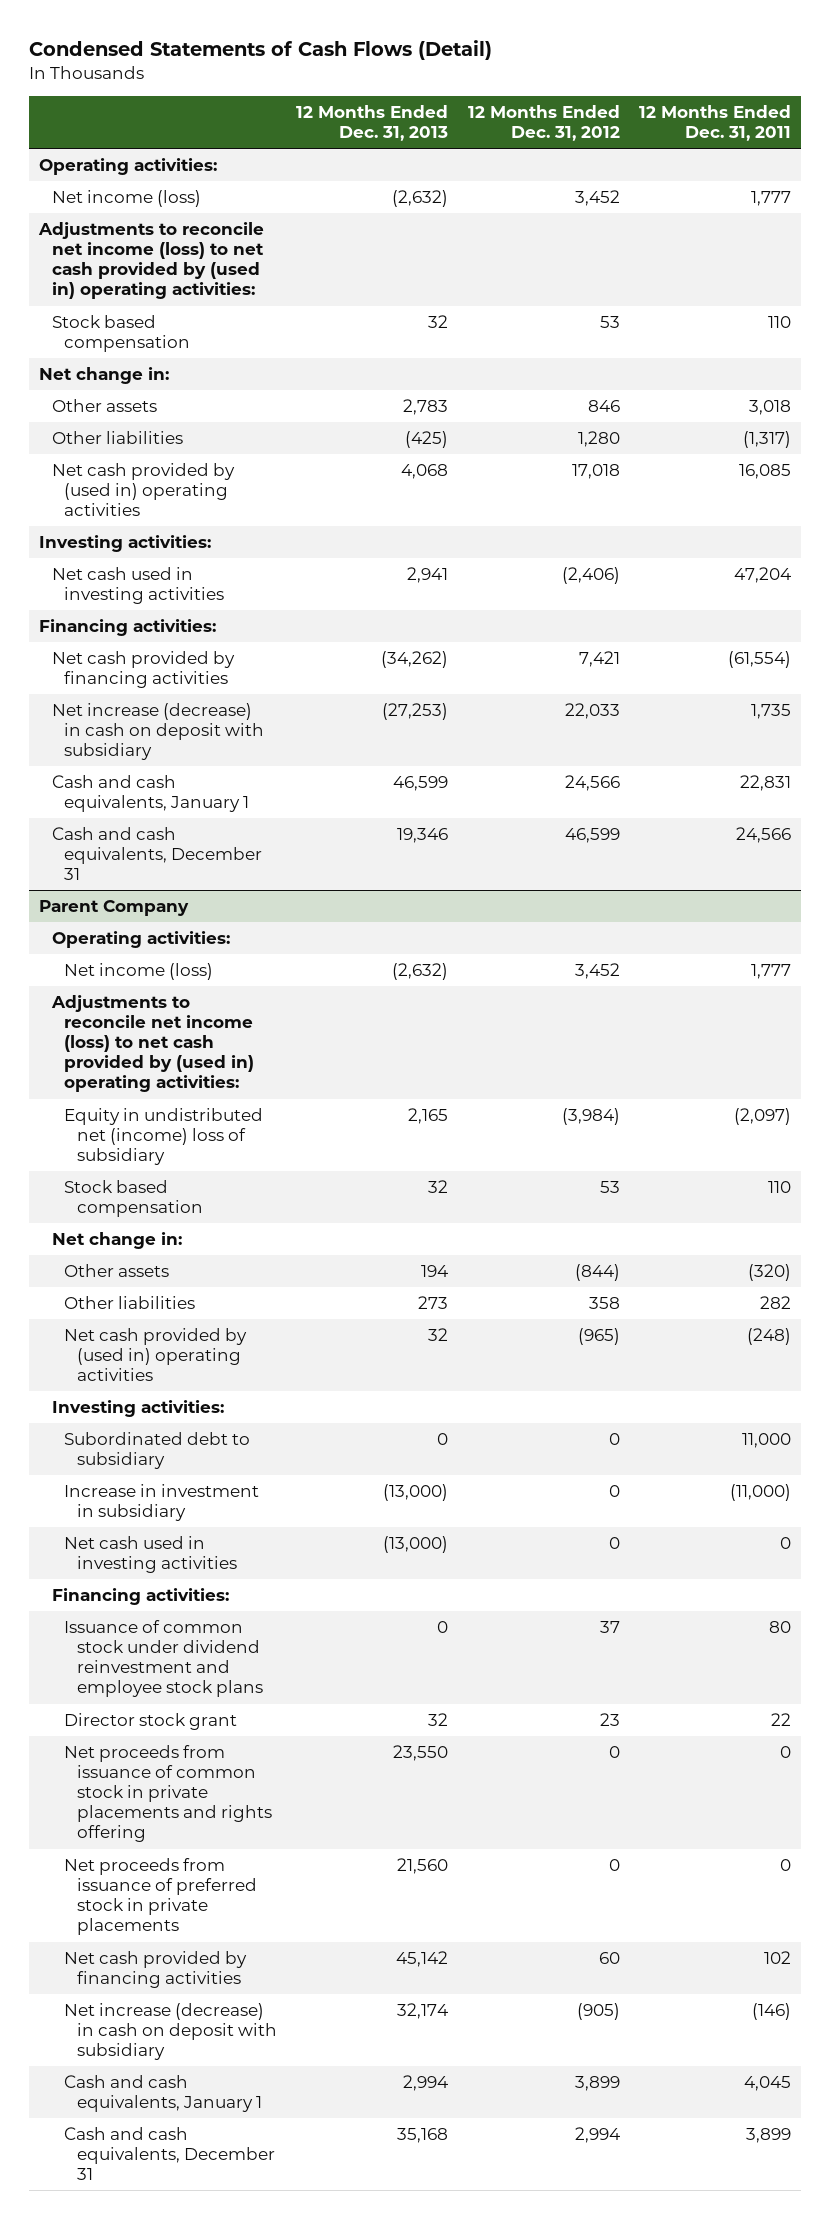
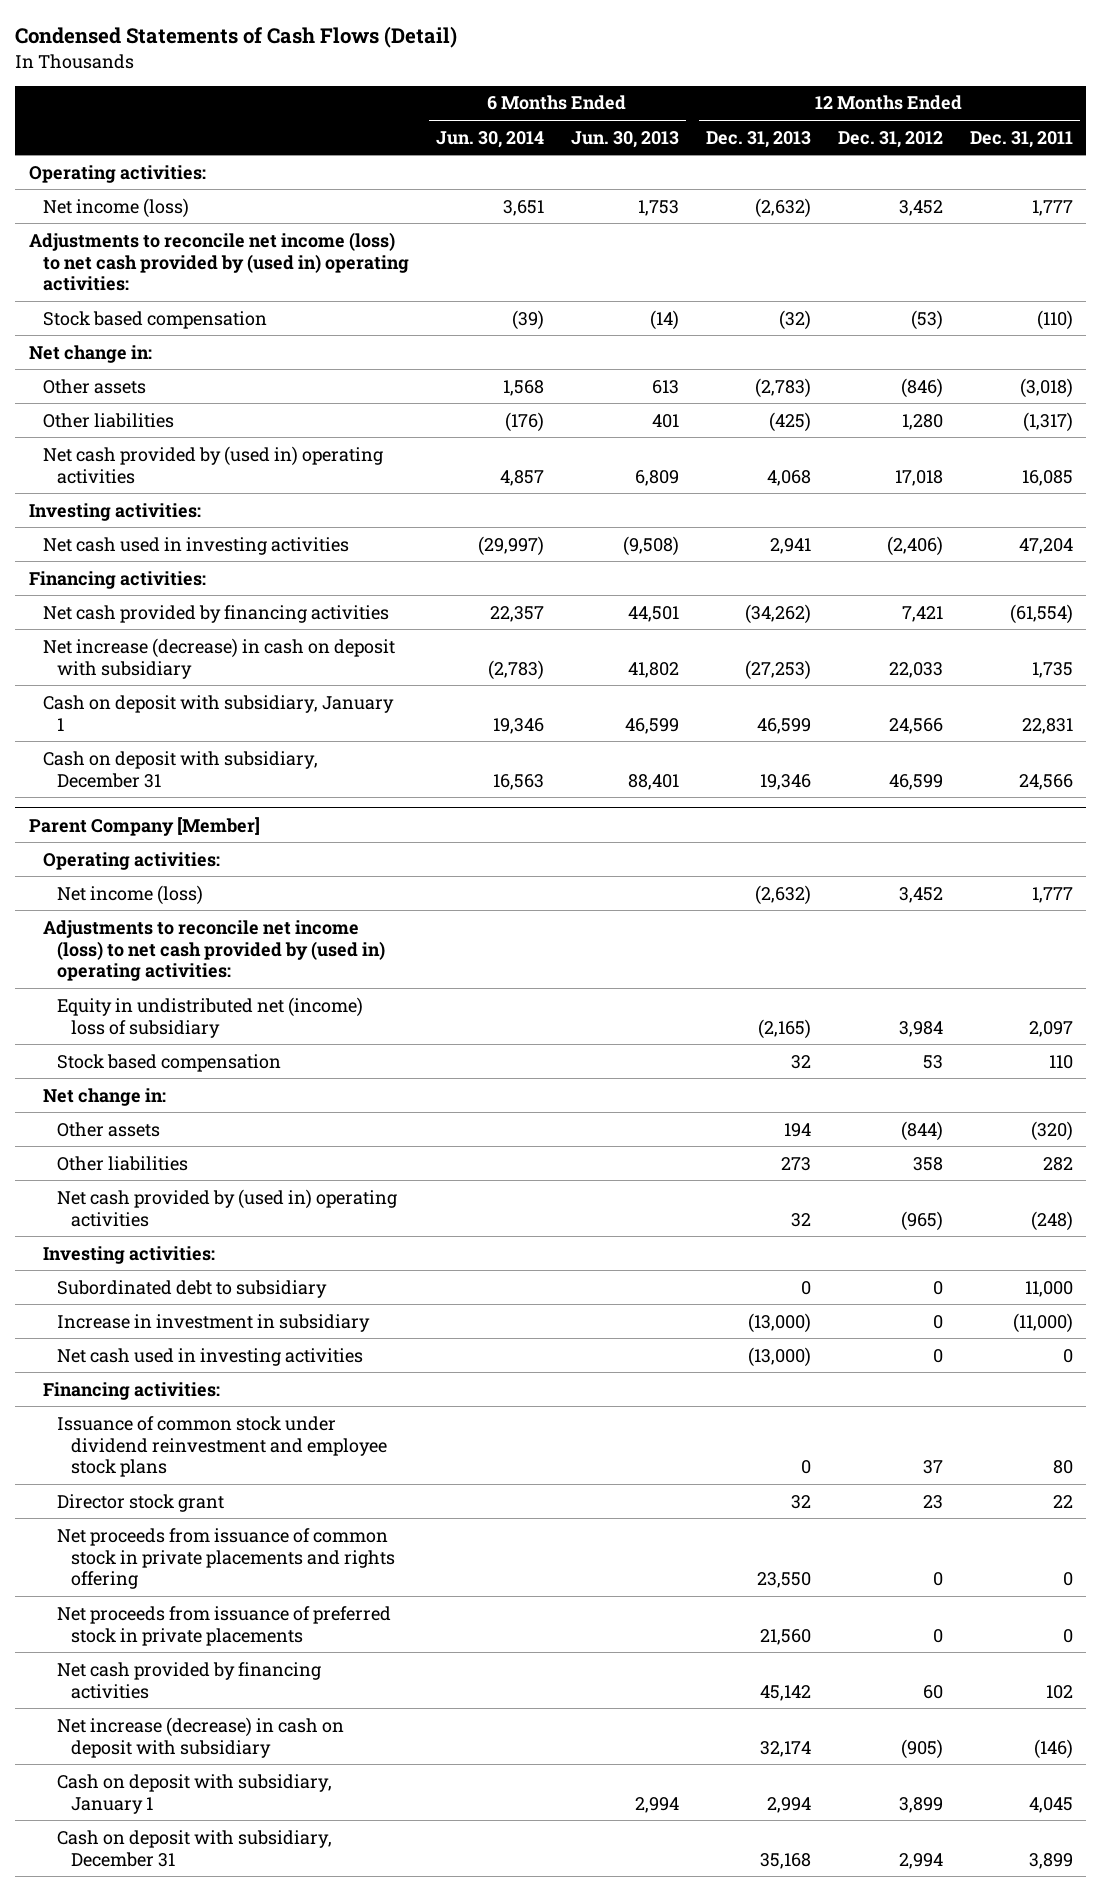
- | 12 Months Ended Dec. 31, 2013 | 12 Months Ended Dec. 31, 2012 | 12 Months Ended Dec. 31, 2011
+ | 6 Months Ended Jun. 30, 2014 | 6 Months Ended Jun. 30, 2013 | 12 Months Ended Dec. 31, 2013 | 12 Months Ended Dec. 31, 2012 | 12 Months Ended Dec. 31, 2011
- Stock based compensation | 32 | 53 | 110
+ Stock based compensation | (39) | (14) | (32) | (53) | (110)
- Other assets | 2,783 | 846 | 3,018
+ Other assets | 1,568 | 613 | (2,783) | (846) | (3,018)
- Cash and cash equivalents, January 1 | 46,599 | 24,566 | 22,831
- Cash and cash equivalents, December 31 | 19,346 | 46,599 | 24,566
- Parent Company
+ Cash on deposit with subsidiary, January 1 | 19,346 | 46,599 | 46,599 | 24,566 | 22,831
+ Cash on deposit with subsidiary, December 31 | 16,563 | 88,401 | 19,346 | 46,599 | 24,566
+ Parent Company [Member]
- Equity in undistributed net (income) loss of subsidiary | 2,165 | (3,984) | (2,097)
+ Equity in undistributed net (income) loss of subsidiary | | | (2,165) | 3,984 | 2,097
- Cash and cash equivalents, January 1 | 2,994 | 3,899 | 4,045
- Cash and cash equivalents, December 31 | 35,168 | 2,994 | 3,899
+ Cash on deposit with subsidiary, January 1 | | 2,994 | 2,994 | 3,899 | 4,045
+ Cash on deposit with subsidiary, December 31 | | | 35,168 | 2,994 | 3,899

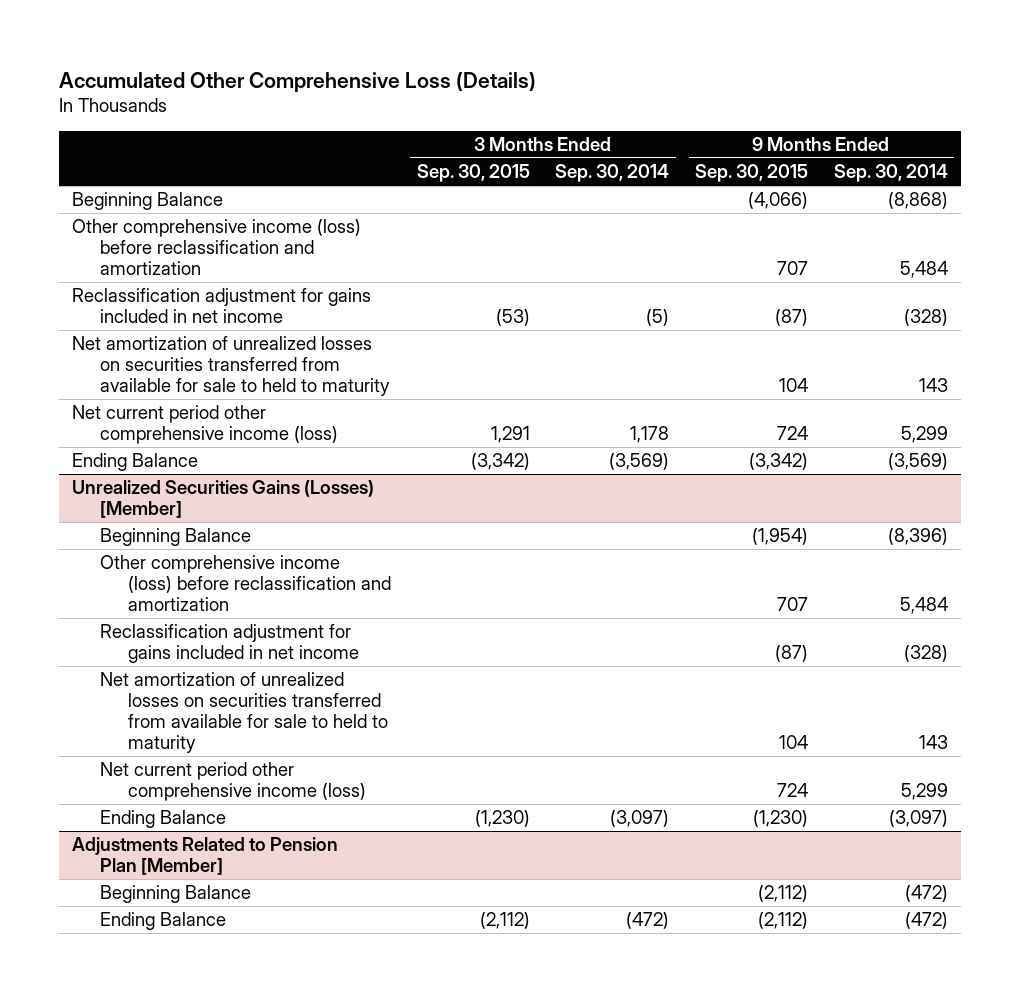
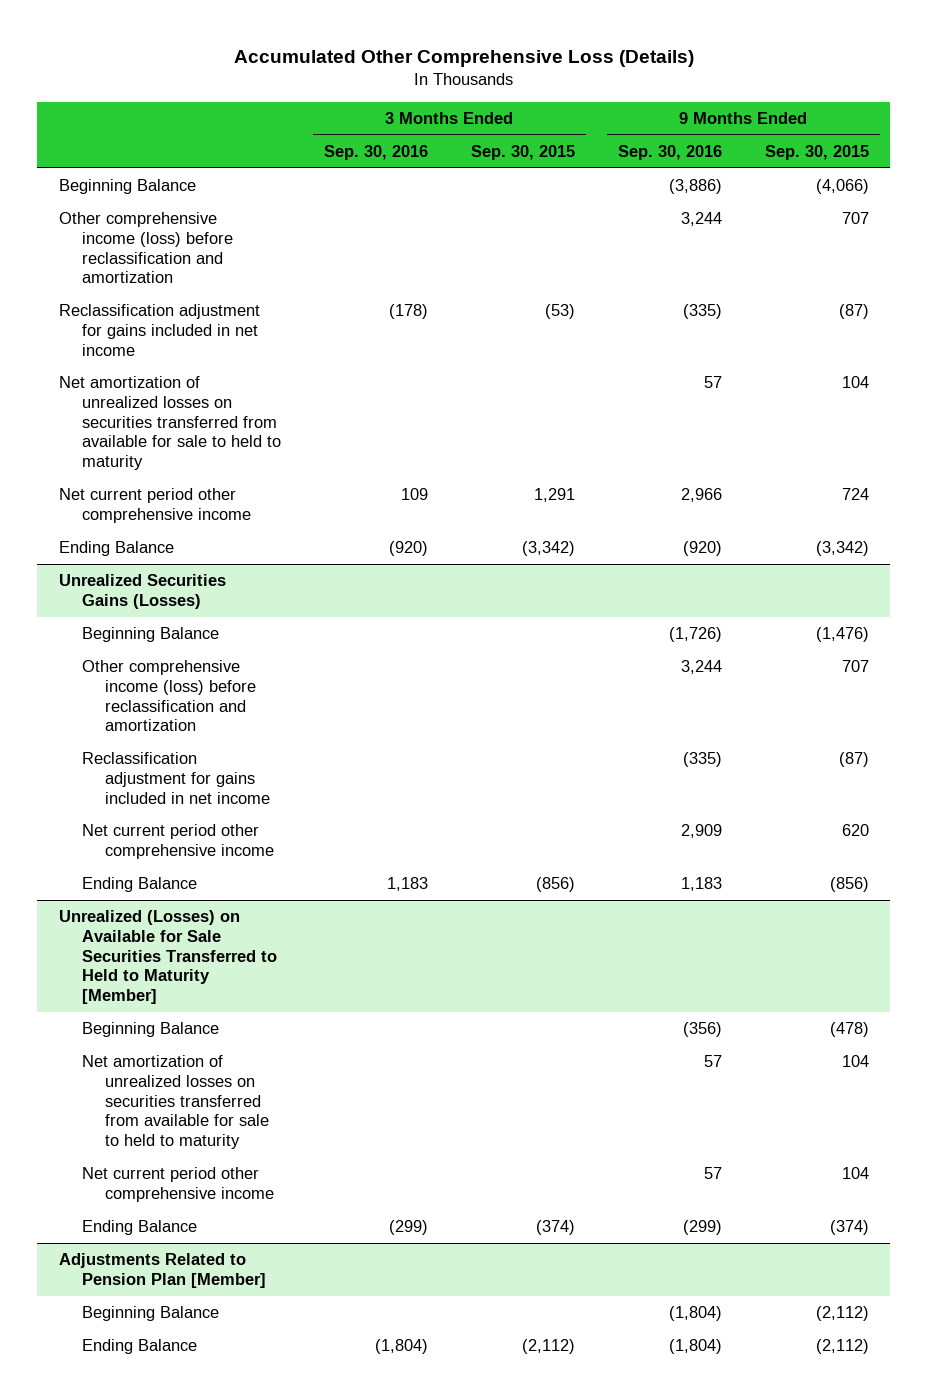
- | 3 Months Ended Sep. 30, 2015 | 3 Months Ended Sep. 30, 2014 | 9 Months Ended Sep. 30, 2015 | 9 Months Ended Sep. 30, 2014
+ | 3 Months Ended Sep. 30, 2016 | 3 Months Ended Sep. 30, 2015 | 9 Months Ended Sep. 30, 2016 | 9 Months Ended Sep. 30, 2015
- Net current period other comprehensive income (loss) | 1,291 | 1,178 | 724 | 5,299
+ Net current period other comprehensive income | 109 | 1,291 | 2,966 | 724
- Unrealized Securities Gains (Losses) [Member]
- Beginning Balance | | | (1,954) | (8,396)
+ Unrealized Securities Gains (Losses)
+ Beginning Balance | | | (1,726) | (1,476)
+ Net current period other comprehensive income | | | 2,909 | 620
+ Ending Balance | 1,183 | (856) | 1,183 | (856)
+ Unrealized (Losses) on Available for Sale Securities Transferred to Held to Maturity [Member]
+ Beginning Balance | | | (356) | (478)
- Net current period other comprehensive income (loss) | | | 724 | 5,299
- Ending Balance | (1,230) | (3,097) | (1,230) | (3,097)
+ Net current period other comprehensive income | | | 57 | 104
+ Ending Balance | (299) | (374) | (299) | (374)

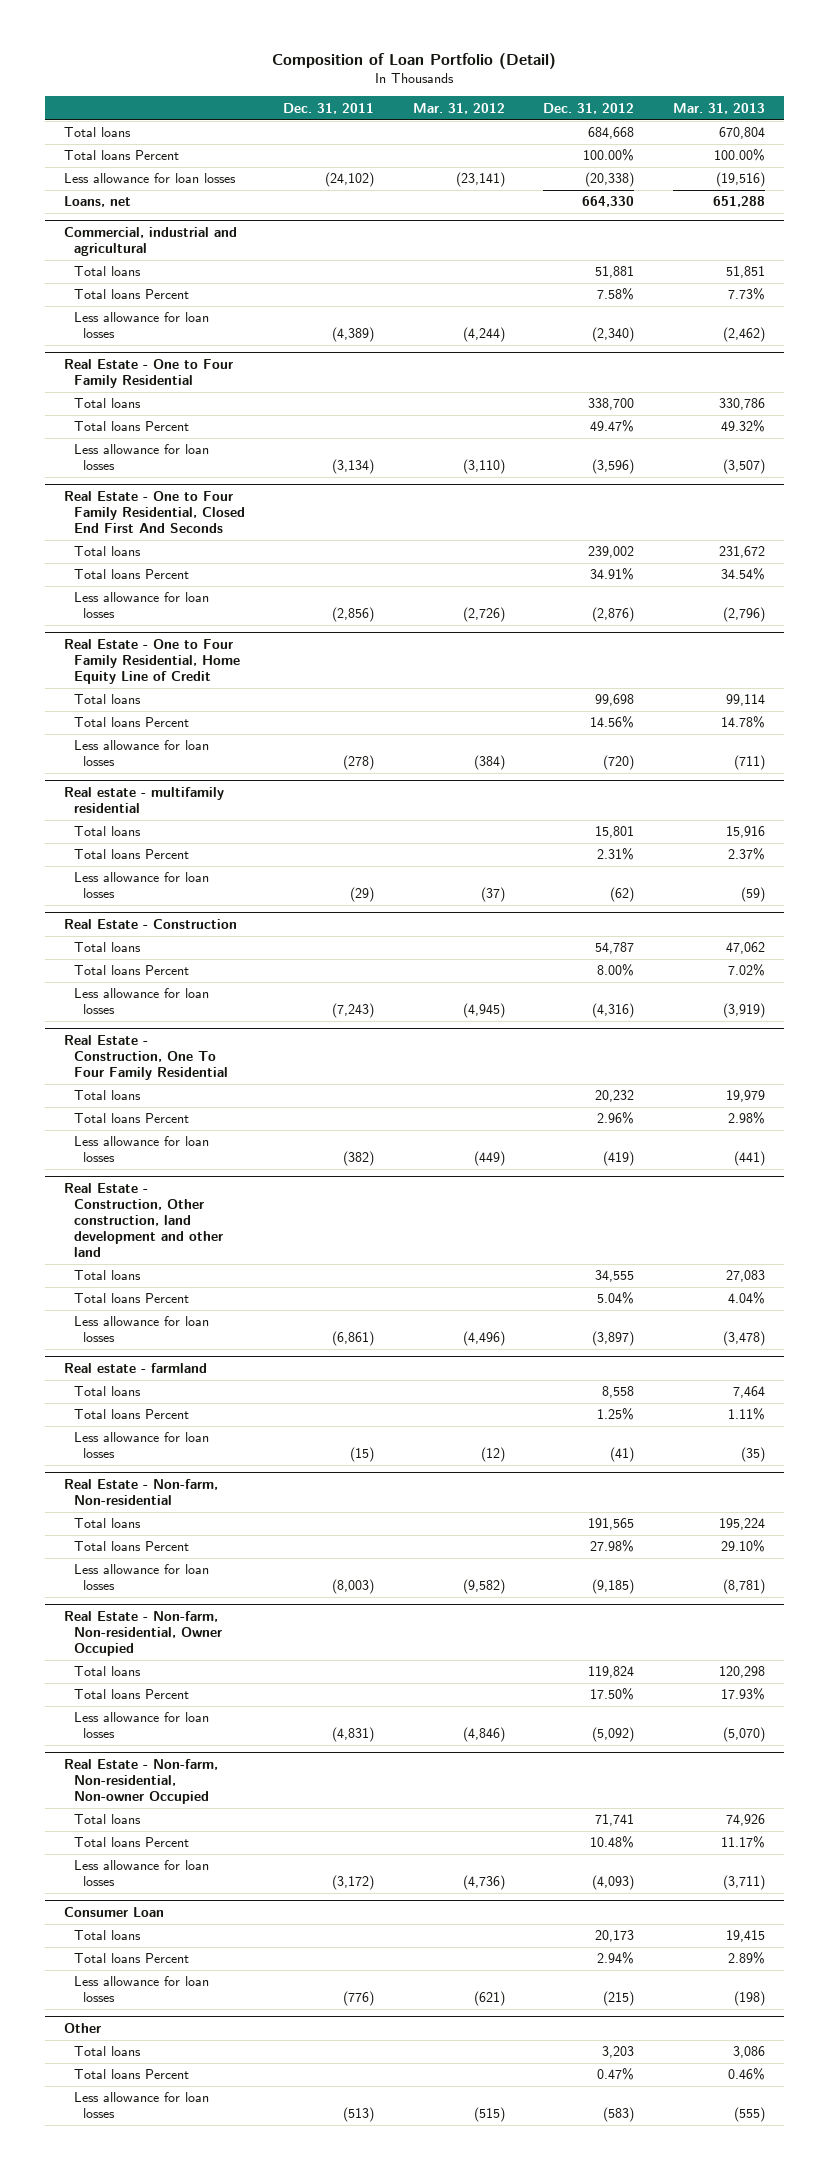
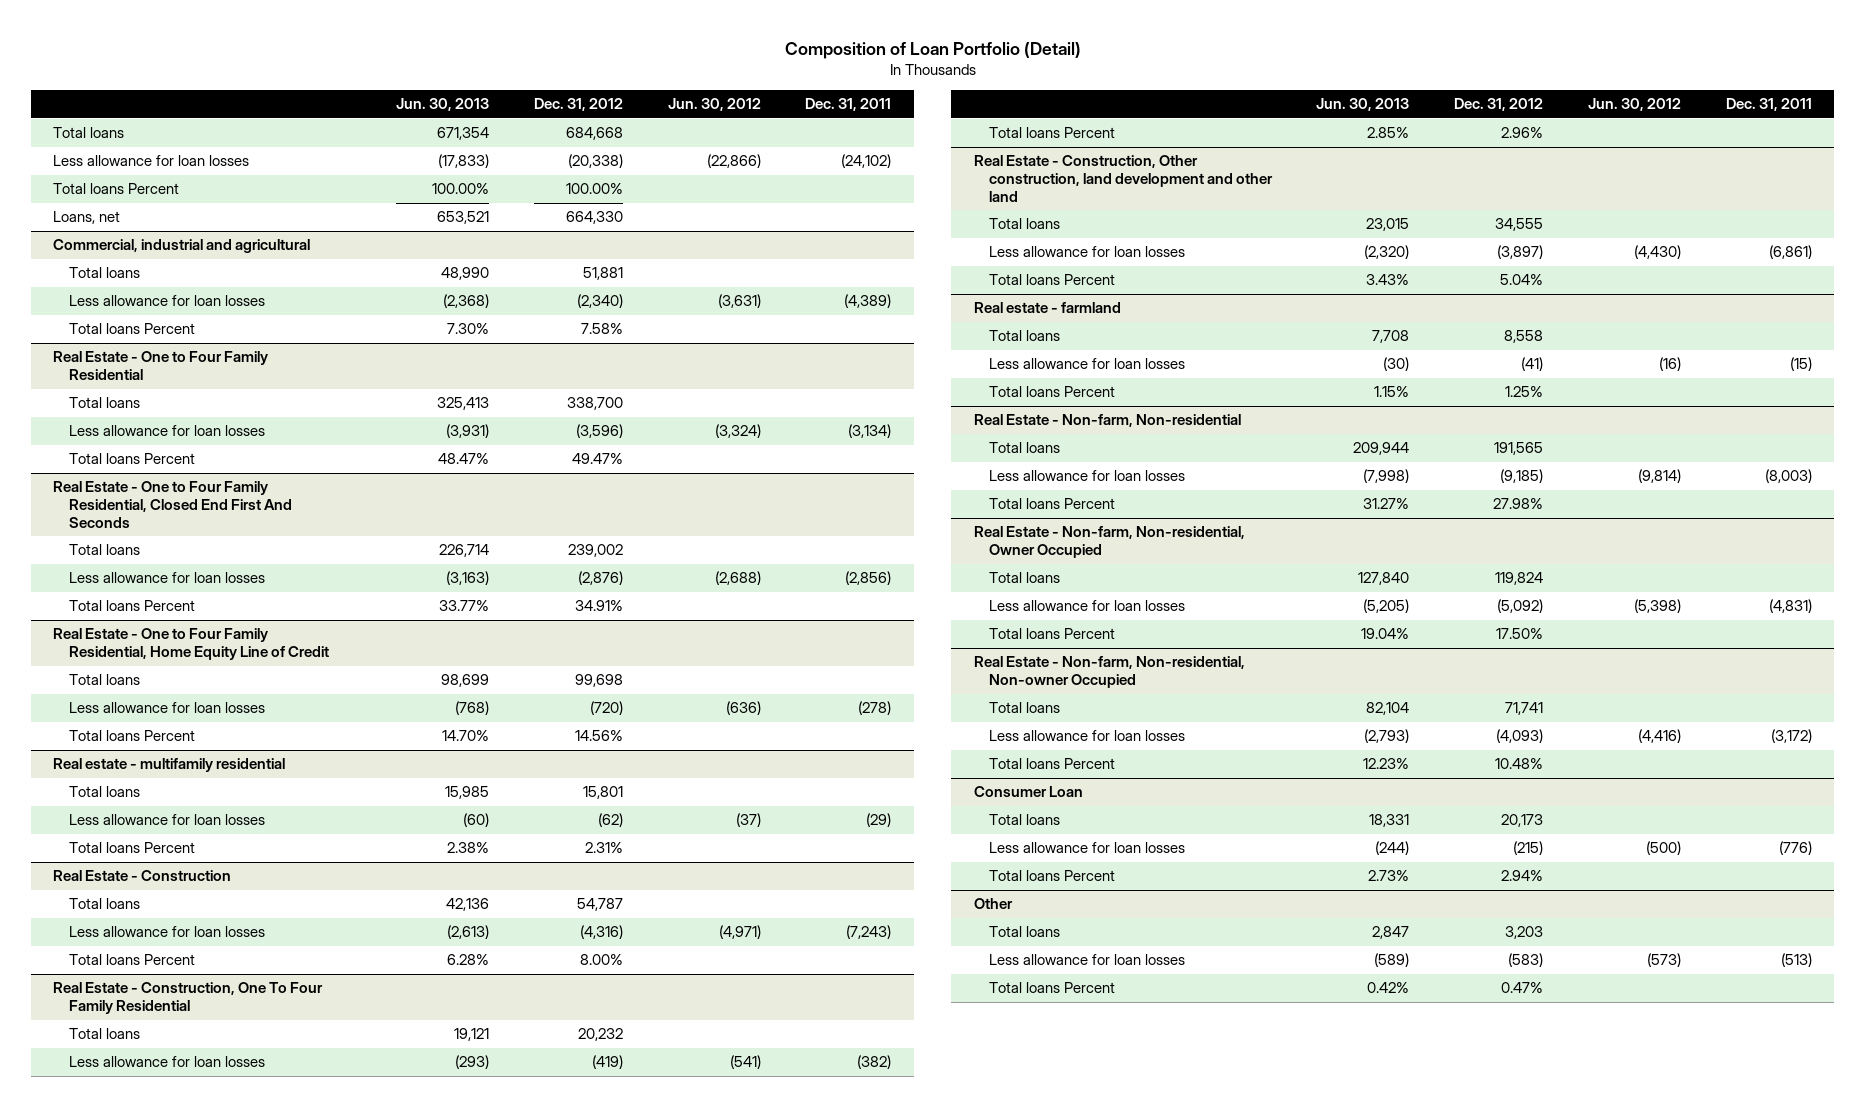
- | Dec. 31, 2011 | Mar. 31, 2012 | Dec. 31, 2012 | Mar. 31, 2013
+ | Jun. 30, 2013 | Dec. 31, 2012 | Jun. 30, 2012 | Dec. 31, 2011
moved down: Total loans Percent | 100.00% | 100.00% | |
@ Commercial, industrial and agricultural
moved down: Total loans Percent | 7.30% | 7.58% | |
@ Real Estate - One to Four Family Residential
moved down: Total loans Percent | 48.47% | 49.47% | |
@ Real Estate - One to Four Family Residential, Closed End First And Seconds
moved down: Total loans Percent | 33.77% | 34.91% | |
@ Real Estate - One to Four Family Residential, Home Equity Line of Credit
moved down: Total loans Percent | 14.70% | 14.56% | |
@ Real estate - multifamily residential
moved down: Total loans Percent | 2.38% | 2.31% | |
@ Real Estate - Construction
moved down: Total loans Percent | 6.28% | 8.00% | |
@ Real Estate - Construction, One To Four Family Residential
moved down: Total loans Percent | 2.85% | 2.96% | |
@ Real Estate - Construction, Other construction, land development and other land
moved down: Total loans Percent | 3.43% | 5.04% | |
@ Real estate - farmland
moved down: Total loans Percent | 1.15% | 1.25% | |
@ Real Estate - Non-farm, Non-residential
moved down: Total loans Percent | 31.27% | 27.98% | |
@ Real Estate - Non-farm, Non-residential, Owner Occupied
moved down: Total loans Percent | 19.04% | 17.50% | |
@ Real Estate - Non-farm, Non-residential, Non-owner Occupied
moved down: Total loans Percent | 12.23% | 10.48% | |
@ Consumer Loan
moved down: Total loans Percent | 2.73% | 2.94% | |
@ Other
moved down: Total loans Percent | 0.42% | 0.47% | |

